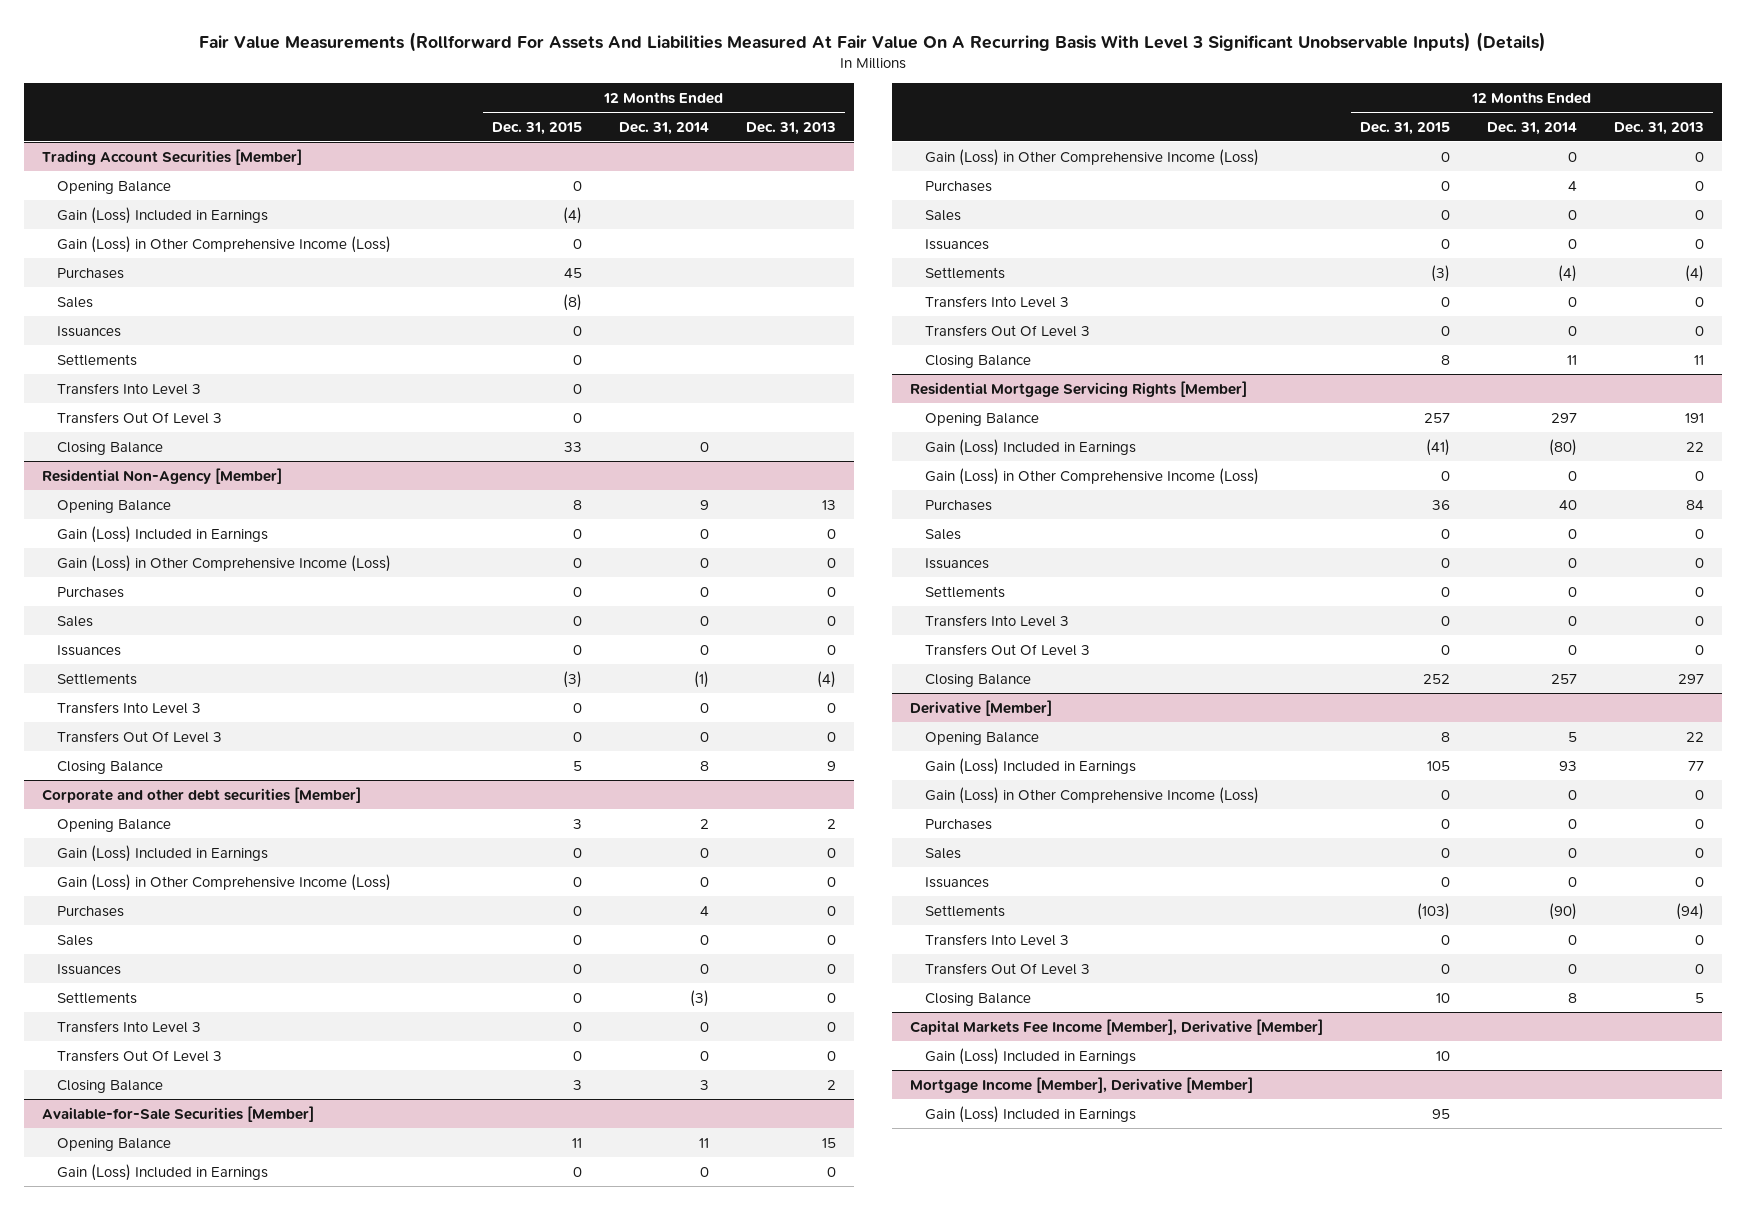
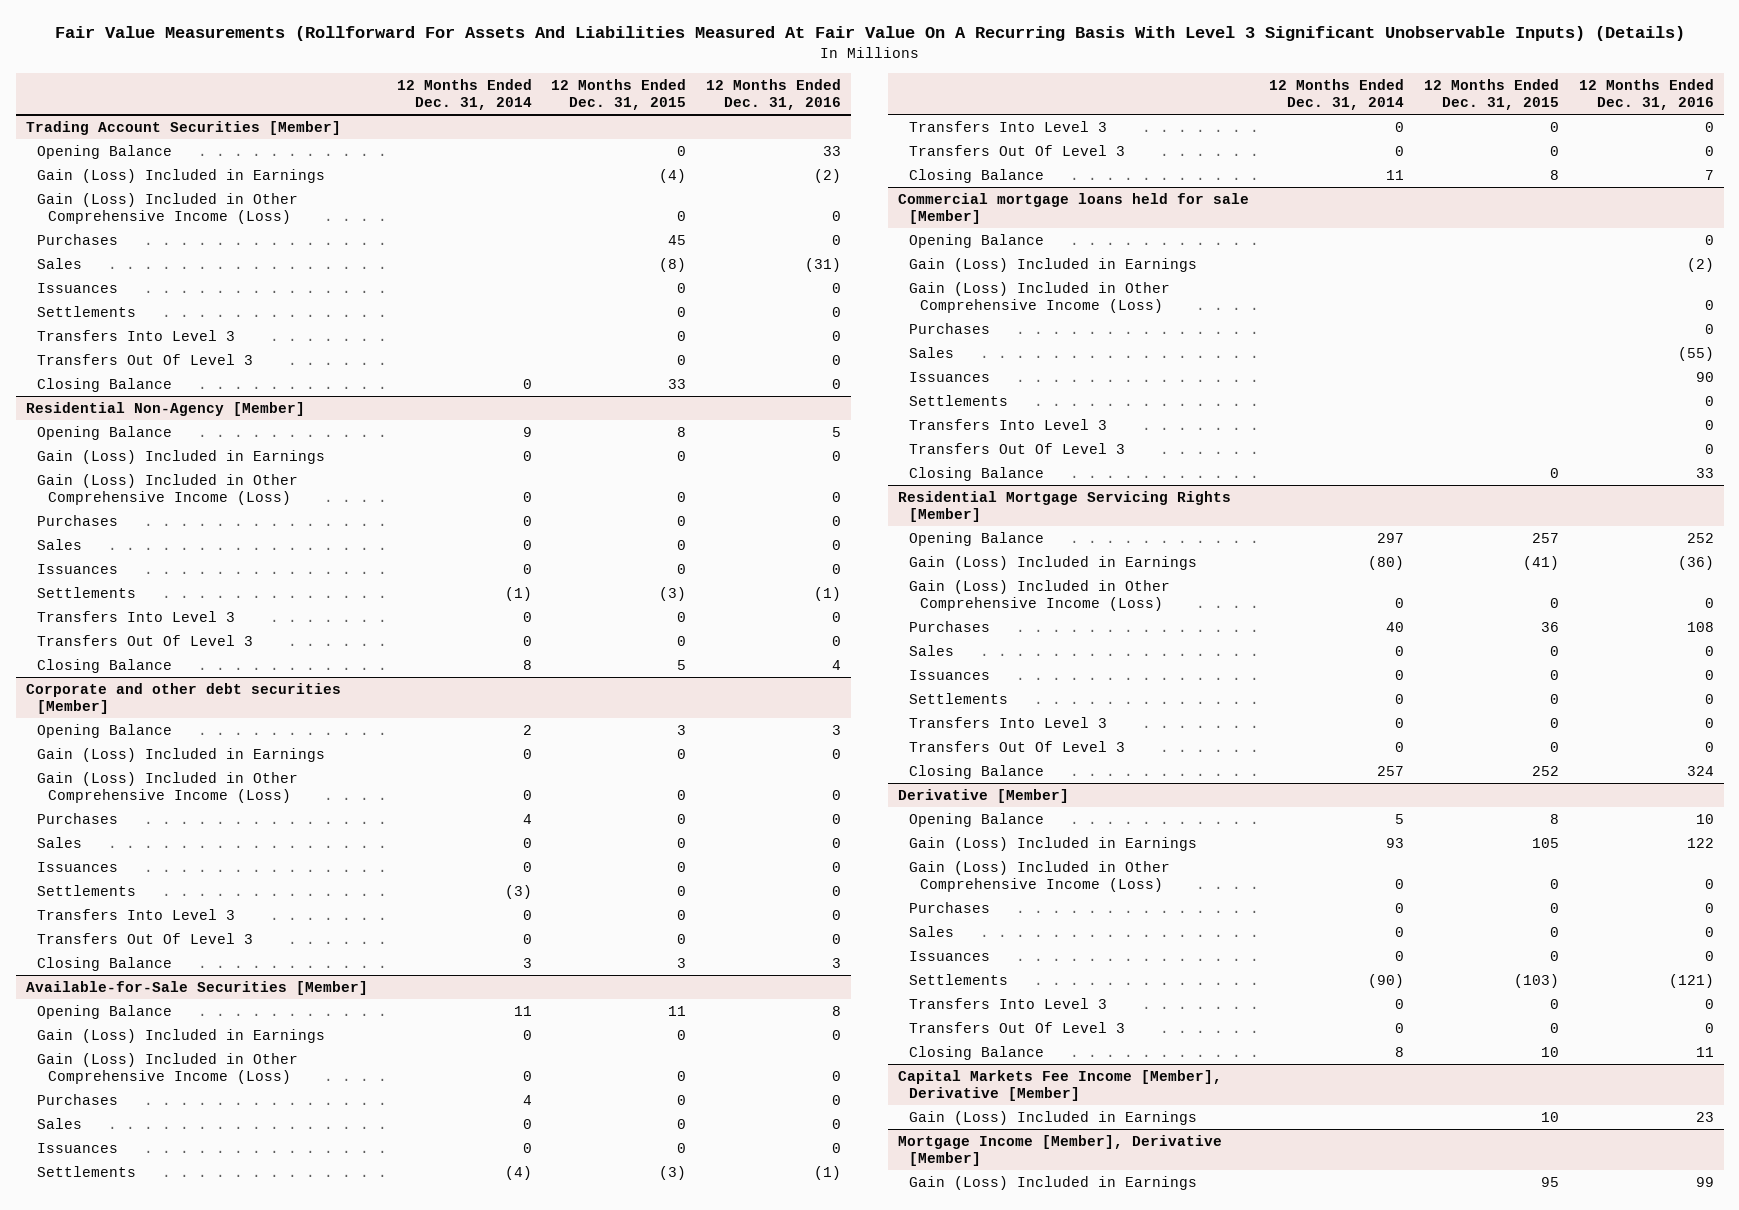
- | 12 Months Ended Dec. 31, 2015 | 12 Months Ended Dec. 31, 2014 | 12 Months Ended Dec. 31, 2013
+ | 12 Months Ended Dec. 31, 2014 | 12 Months Ended Dec. 31, 2015 | 12 Months Ended Dec. 31, 2016
@ Trading Account Securities [Member]
- Gain (Loss) in Other Comprehensive Income (Loss) | 0 | |
+ Gain (Loss) Included in Other Comprehensive Income (Loss) | | 0 | 0
@ Residential Non-Agency [Member]
- Gain (Loss) in Other Comprehensive Income (Loss) | 0 | 0 | 0
+ Gain (Loss) Included in Other Comprehensive Income (Loss) | 0 | 0 | 0
@ Corporate and other debt securities [Member]
- Gain (Loss) in Other Comprehensive Income (Loss) | 0 | 0 | 0
+ Gain (Loss) Included in Other Comprehensive Income (Loss) | 0 | 0 | 0
@ Available-for-Sale Securities [Member]
- Gain (Loss) in Other Comprehensive Income (Loss) | 0 | 0 | 0
+ Gain (Loss) Included in Other Comprehensive Income (Loss) | 0 | 0 | 0
+ Commercial mortgage loans held for sale [Member]
+ Opening Balance | | | 0
+ Gain (Loss) Included in Earnings | | | (2)
+ Gain (Loss) Included in Other Comprehensive Income (Loss) | | | 0
+ Purchases | | | 0
+ Sales | | | (55)
+ Issuances | | | 90
+ Settlements | | | 0
+ Transfers Into Level 3 | | | 0
+ Transfers Out Of Level 3 | | | 0
+ Closing Balance | | 0 | 33
@ Residential Mortgage Servicing Rights [Member]
- Gain (Loss) in Other Comprehensive Income (Loss) | 0 | 0 | 0
+ Gain (Loss) Included in Other Comprehensive Income (Loss) | 0 | 0 | 0
@ Derivative [Member]
- Gain (Loss) in Other Comprehensive Income (Loss) | 0 | 0 | 0
+ Gain (Loss) Included in Other Comprehensive Income (Loss) | 0 | 0 | 0

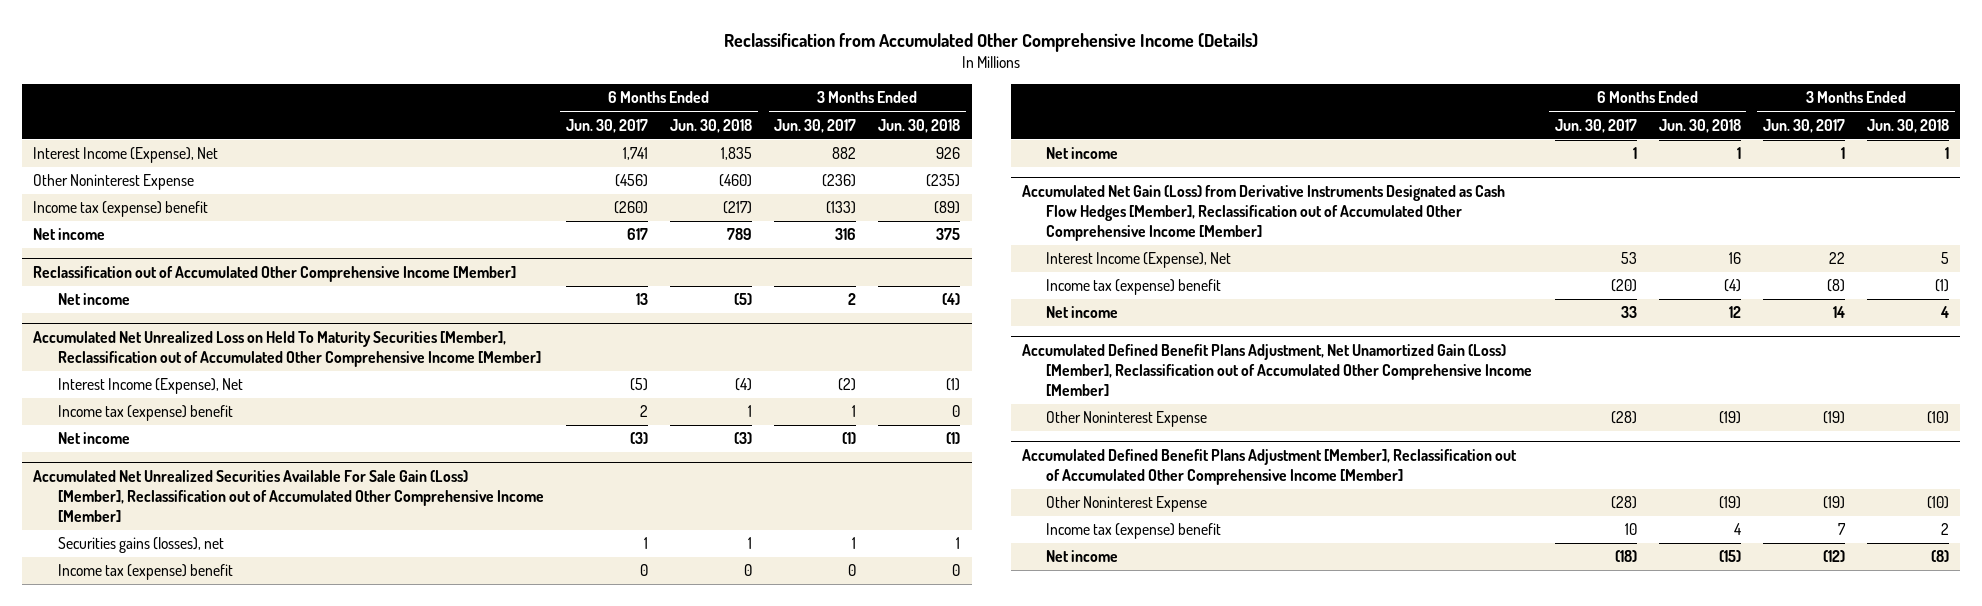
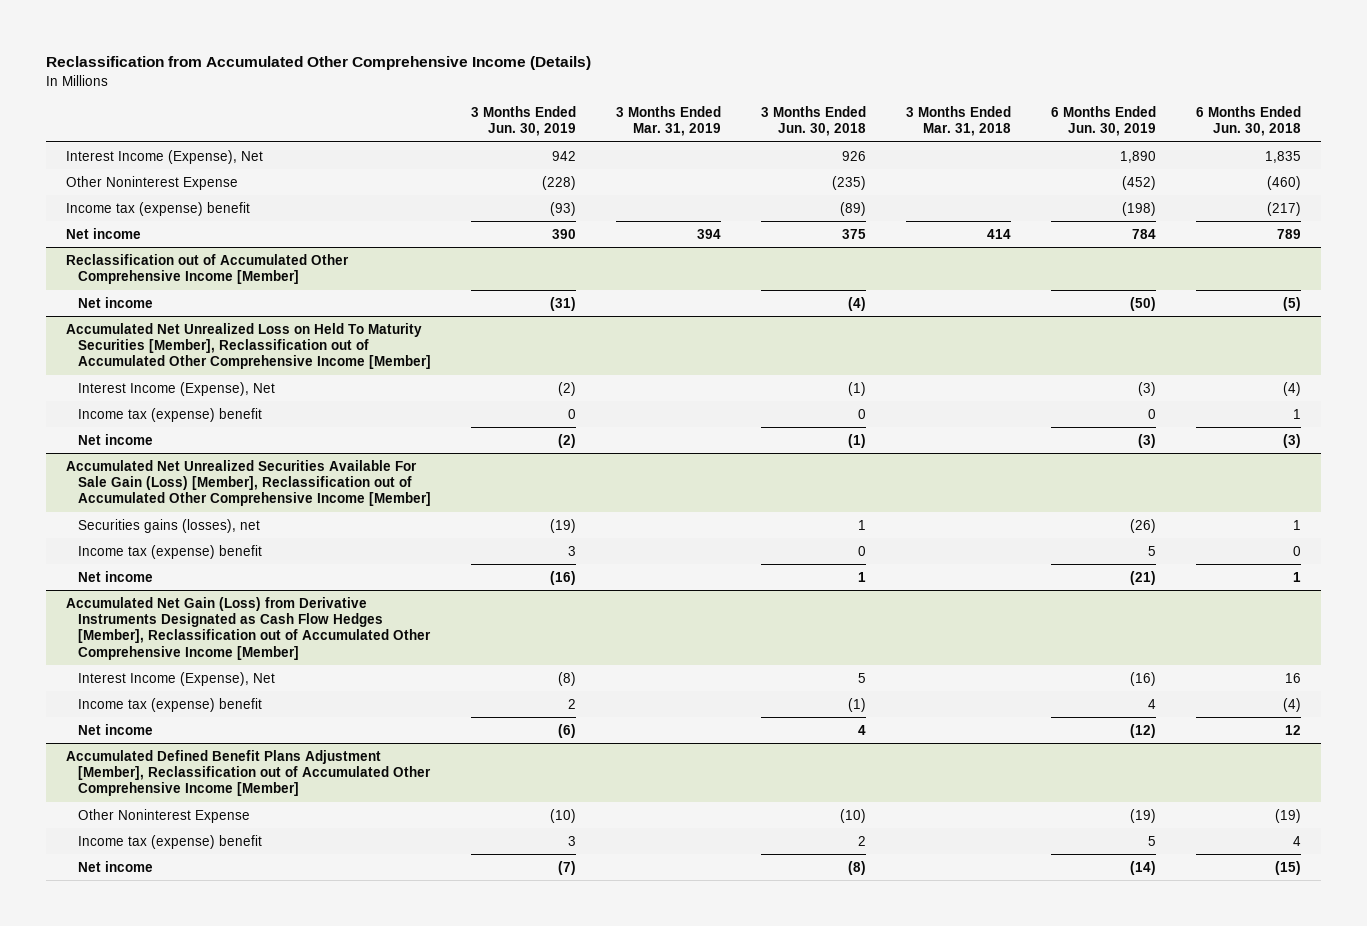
- | 6 Months Ended Jun. 30, 2017 | 6 Months Ended Jun. 30, 2018 | 3 Months Ended Jun. 30, 2017 | 3 Months Ended Jun. 30, 2018
+ | 3 Months Ended Jun. 30, 2019 | 3 Months Ended Mar. 31, 2019 | 3 Months Ended Jun. 30, 2018 | 3 Months Ended Mar. 31, 2018 | 6 Months Ended Jun. 30, 2019 | 6 Months Ended Jun. 30, 2018
- Accumulated Defined Benefit Plans Adjustment, Net Unamortized Gain (Loss) [Member], Reclassification out of Accumulated Other Comprehensive Income [Member]
- Other Noninterest Expense | (28) | (19) | (19) | (10)

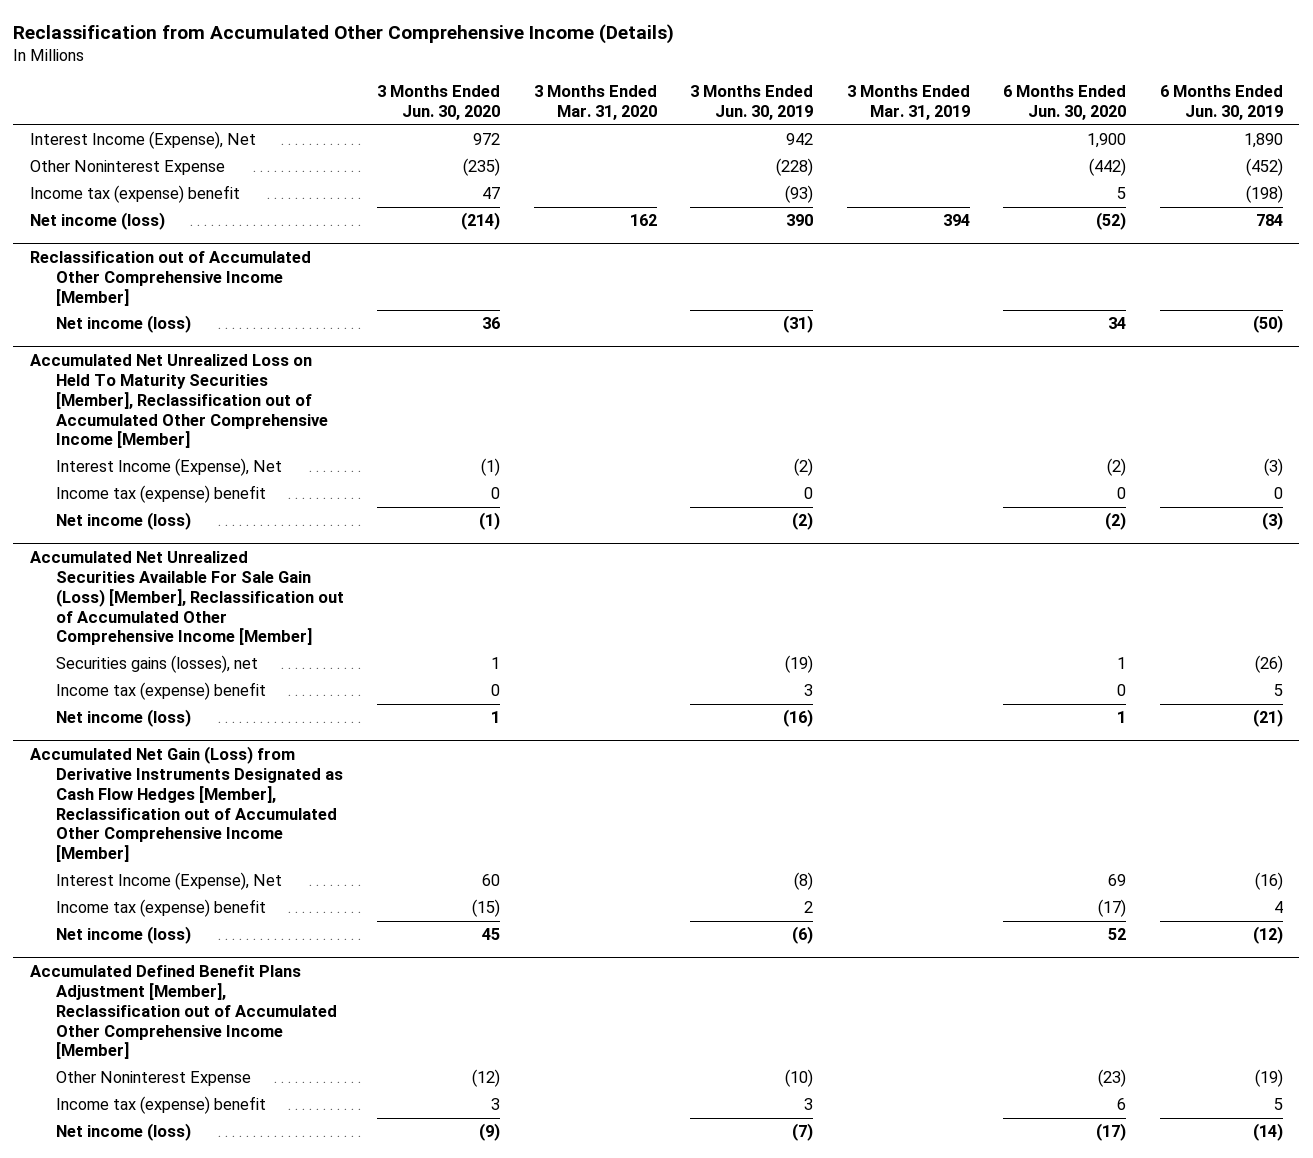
- | 3 Months Ended Jun. 30, 2019 | 3 Months Ended Mar. 31, 2019 | 3 Months Ended Jun. 30, 2018 | 3 Months Ended Mar. 31, 2018 | 6 Months Ended Jun. 30, 2019 | 6 Months Ended Jun. 30, 2018
+ | 3 Months Ended Jun. 30, 2020 | 3 Months Ended Mar. 31, 2020 | 3 Months Ended Jun. 30, 2019 | 3 Months Ended Mar. 31, 2019 | 6 Months Ended Jun. 30, 2020 | 6 Months Ended Jun. 30, 2019
- Net income | 390 | 394 | 375 | 414 | 784 | 789
+ Net income (loss) | (214) | 162 | 390 | 394 | (52) | 784
@ Reclassification out of Accumulated Other Comprehensive Income [Member]
- Net income | (31) | | (4) | | (50) | (5)
+ Net income (loss) | 36 | | (31) | | 34 | (50)
@ Accumulated Net Unrealized Loss on Held To Maturity Securities [Member], Reclassification out of Accumulated Other Comprehensive Income [Member]
- Net income | (2) | | (1) | | (3) | (3)
+ Net income (loss) | (1) | | (2) | | (2) | (3)
@ Accumulated Net Unrealized Securities Available For Sale Gain (Loss) [Member], Reclassification out of Accumulated Other Comprehensive Income [Member]
- Net income | (16) | | 1 | | (21) | 1
+ Net income (loss) | 1 | | (16) | | 1 | (21)
@ Accumulated Net Gain (Loss) from Derivative Instruments Designated as Cash Flow Hedges [Member], Reclassification out of Accumulated Other Comprehensive Income [Member]
- Net income | (6) | | 4 | | (12) | 12
+ Net income (loss) | 45 | | (6) | | 52 | (12)
@ Accumulated Defined Benefit Plans Adjustment [Member], Reclassification out of Accumulated Other Comprehensive Income [Member]
- Net income | (7) | | (8) | | (14) | (15)
+ Net income (loss) | (9) | | (7) | | (17) | (14)

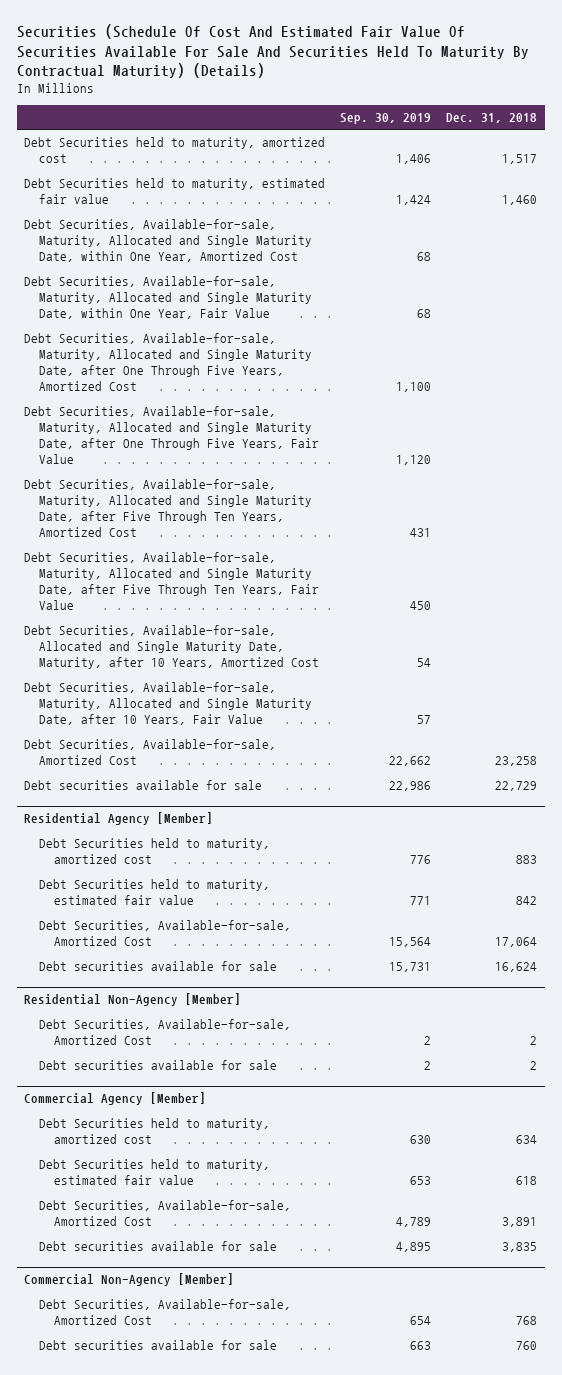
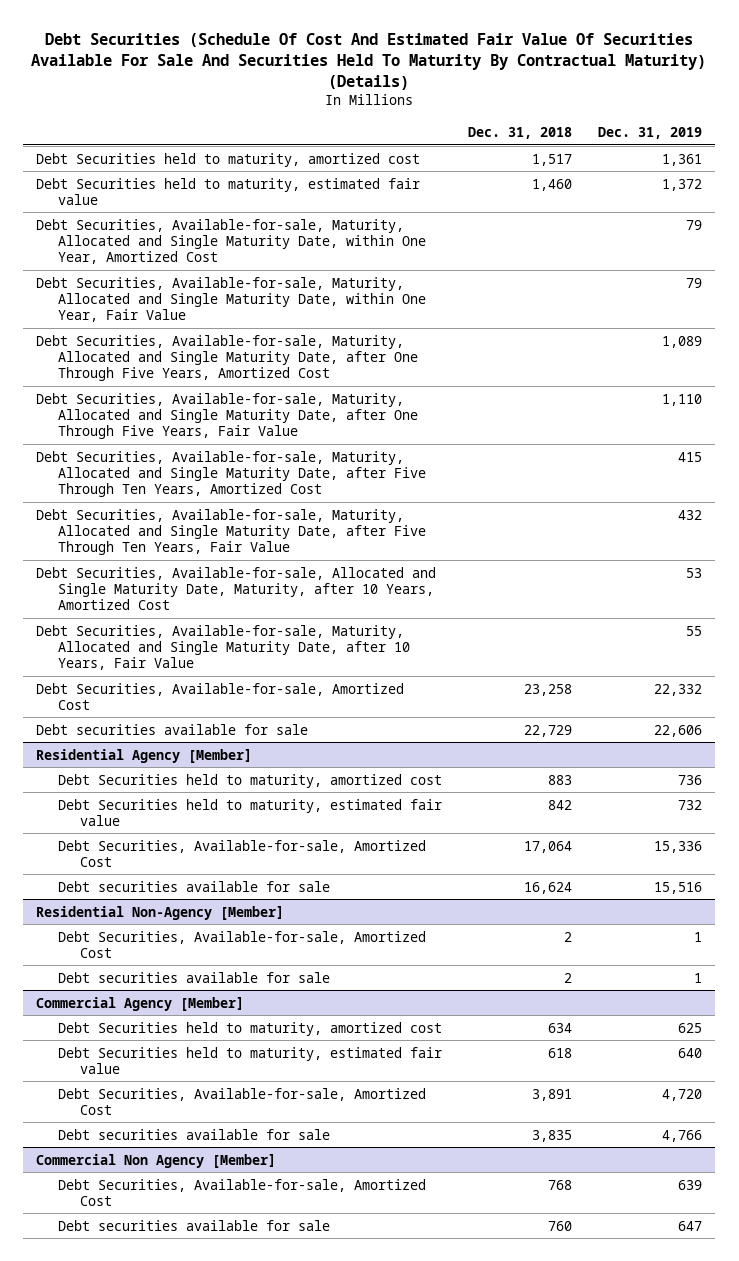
- Securities (Schedule Of Cost And Estimated Fair Value Of Securities Available For Sale And Securities Held To Maturity By Contractual Maturity) (Details)
+ Debt Securities (Schedule Of Cost And Estimated Fair Value Of Securities Available For Sale And Securities Held To Maturity By Contractual Maturity) (Details)
- | Sep. 30, 2019 | Dec. 31, 2018
+ | Dec. 31, 2018 | Dec. 31, 2019
- Commercial Non-Agency [Member]
+ Commercial Non Agency [Member]

